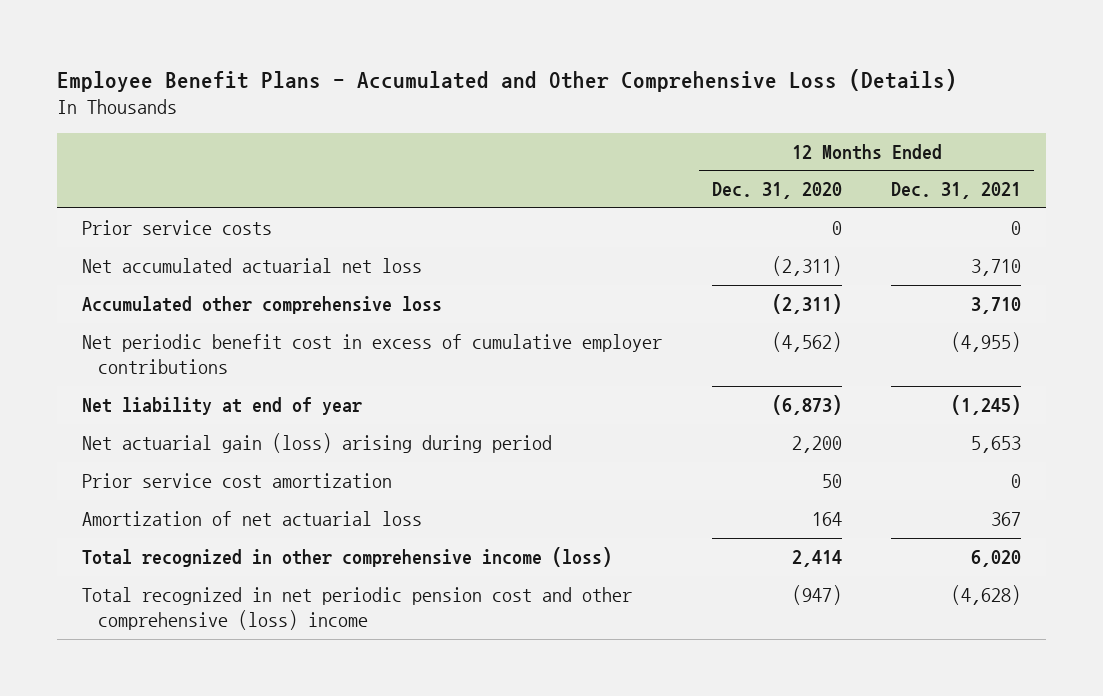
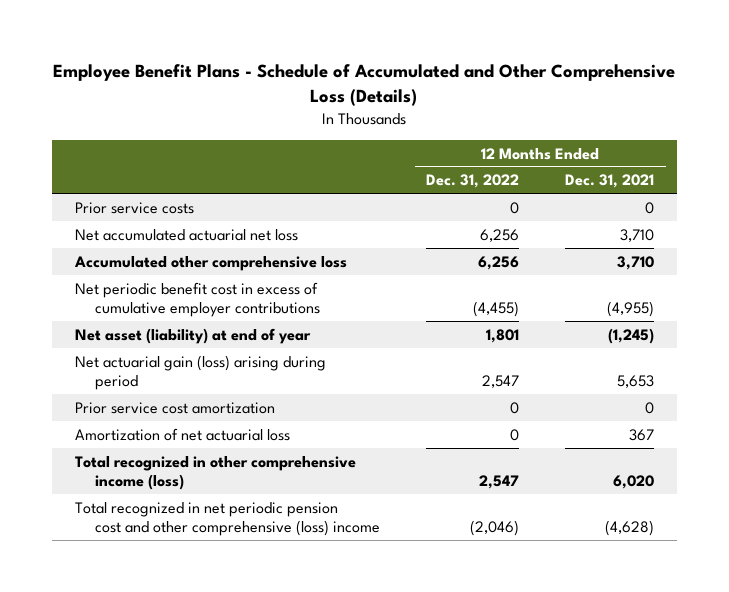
- Employee Benefit Plans - Accumulated and Other Comprehensive Loss (Details)
+ Employee Benefit Plans - Schedule of Accumulated and Other Comprehensive Loss (Details)
- | 12 Months Ended Dec. 31, 2020 | 12 Months Ended Dec. 31, 2021
+ | 12 Months Ended Dec. 31, 2022 | 12 Months Ended Dec. 31, 2021
- Net liability at end of year | (6,873) | (1,245)
+ Net asset (liability) at end of year | 1,801 | (1,245)

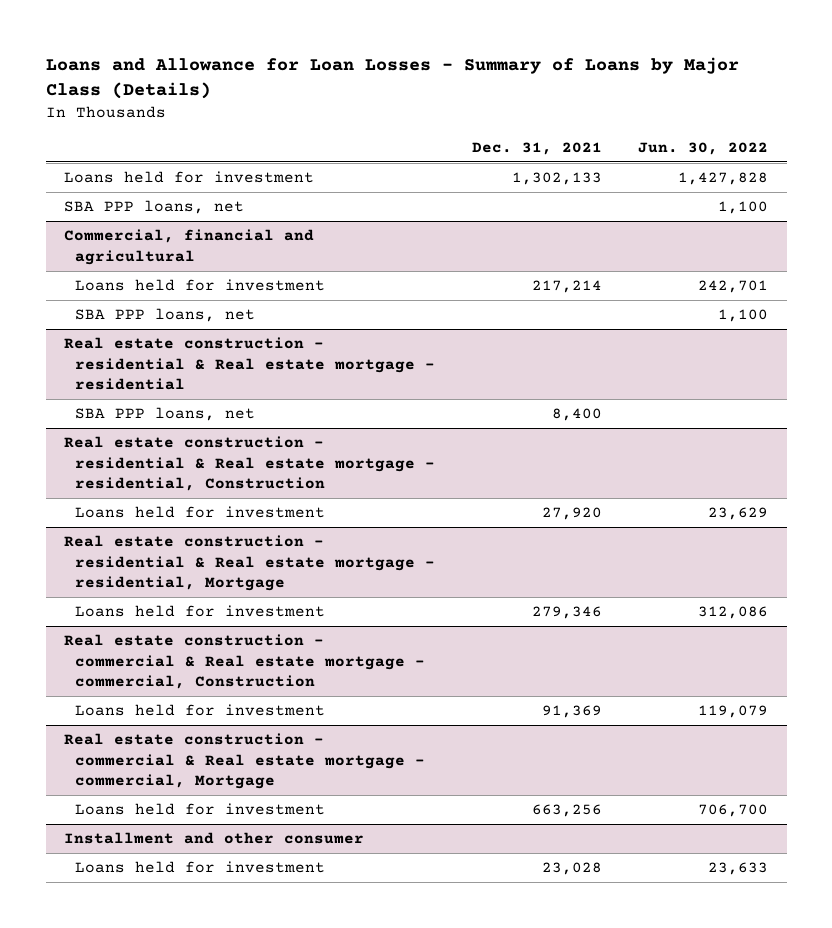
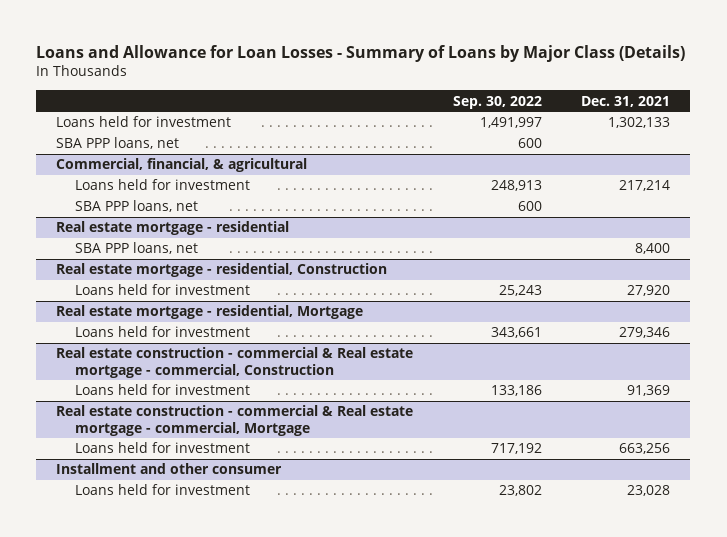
- | Dec. 31, 2021 | Jun. 30, 2022
+ | Sep. 30, 2022 | Dec. 31, 2021
- Commercial, financial and agricultural
+ Commercial, financial, & agricultural
- Real estate construction - residential & Real estate mortgage - residential
+ Real estate mortgage - residential
- Real estate construction - residential & Real estate mortgage - residential, Construction
+ Real estate mortgage - residential, Construction
- Real estate construction - residential & Real estate mortgage - residential, Mortgage
+ Real estate mortgage - residential, Mortgage

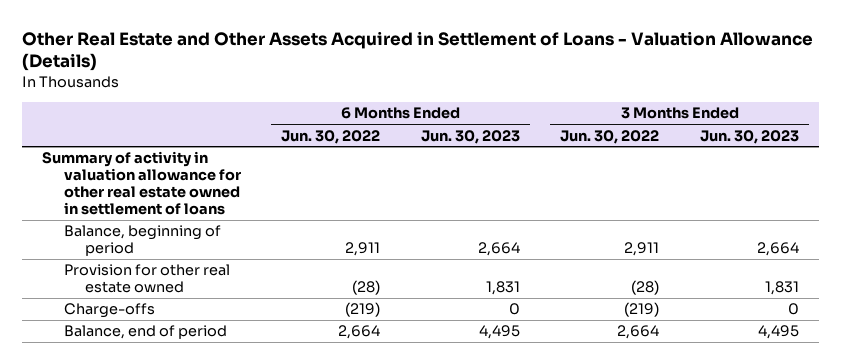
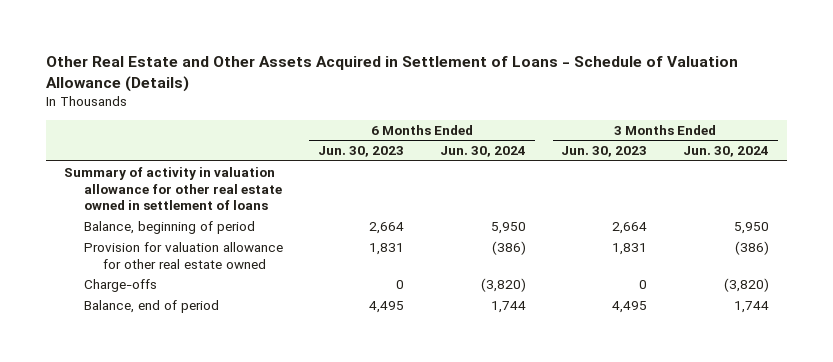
- Other Real Estate and Other Assets Acquired in Settlement of Loans - Valuation Allowance (Details)
+ Other Real Estate and Other Assets Acquired in Settlement of Loans - Schedule of Valuation Allowance (Details)
- | 6 Months Ended Jun. 30, 2022 | 6 Months Ended Jun. 30, 2023 | 3 Months Ended Jun. 30, 2022 | 3 Months Ended Jun. 30, 2023
+ | 6 Months Ended Jun. 30, 2023 | 6 Months Ended Jun. 30, 2024 | 3 Months Ended Jun. 30, 2023 | 3 Months Ended Jun. 30, 2024
- Provision for other real estate owned | (28) | 1,831 | (28) | 1,831
+ Provision for valuation allowance for other real estate owned | 1,831 | (386) | 1,831 | (386)

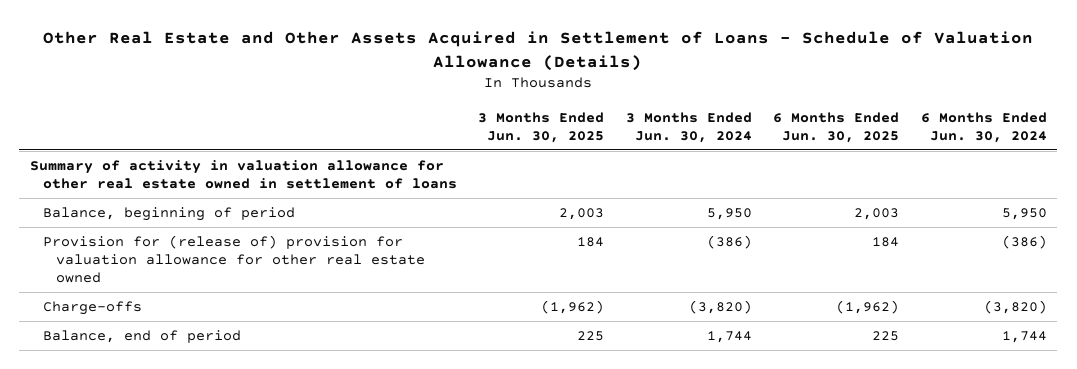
- | 6 Months Ended Jun. 30, 2023 | 6 Months Ended Jun. 30, 2024 | 3 Months Ended Jun. 30, 2023 | 3 Months Ended Jun. 30, 2024
+ | 3 Months Ended Jun. 30, 2025 | 3 Months Ended Jun. 30, 2024 | 6 Months Ended Jun. 30, 2025 | 6 Months Ended Jun. 30, 2024
- Provision for valuation allowance for other real estate owned | 1,831 | (386) | 1,831 | (386)
+ Provision for (release of) provision for valuation allowance for other real estate owned | 184 | (386) | 184 | (386)

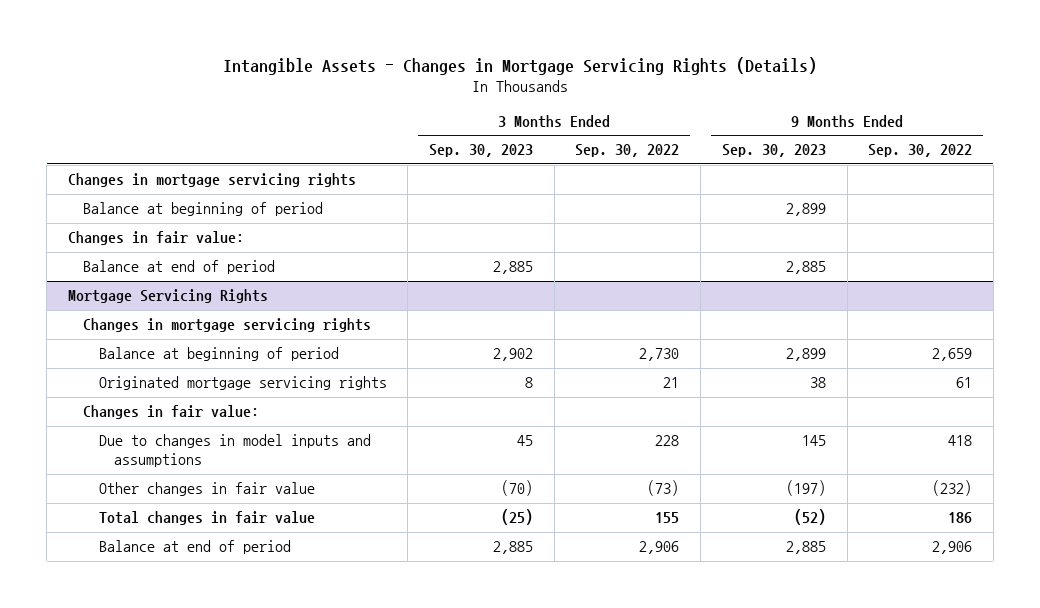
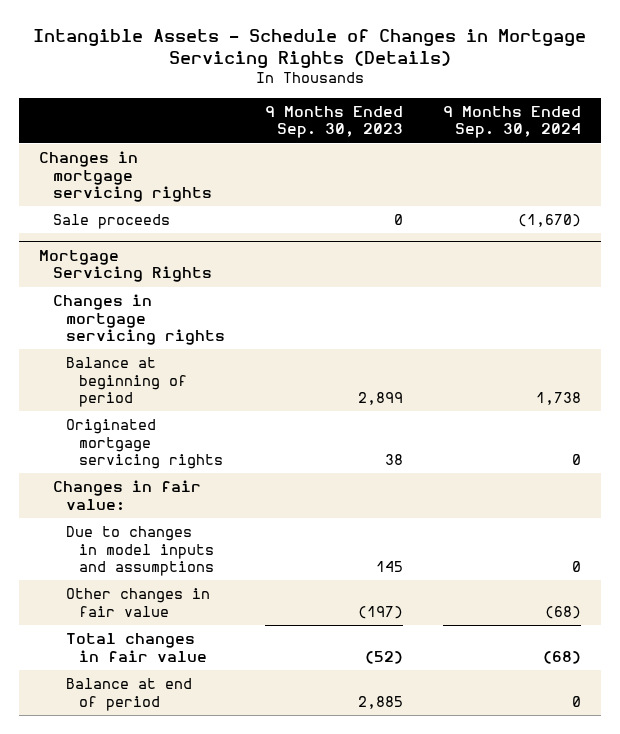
- Intangible Assets - Changes in Mortgage Servicing Rights (Details)
+ Intangible Assets - Schedule of Changes in Mortgage Servicing Rights (Details)
- | 3 Months Ended Sep. 30, 2023 | 3 Months Ended Sep. 30, 2022 | 9 Months Ended Sep. 30, 2023 | 9 Months Ended Sep. 30, 2022
+ | 9 Months Ended Sep. 30, 2023 | 9 Months Ended Sep. 30, 2024
- Balance at beginning of period | | | 2,899 |
- Changes in fair value:
- Balance at end of period | 2,885 | | 2,885 |
+ Sale proceeds | 0 | (1,670)

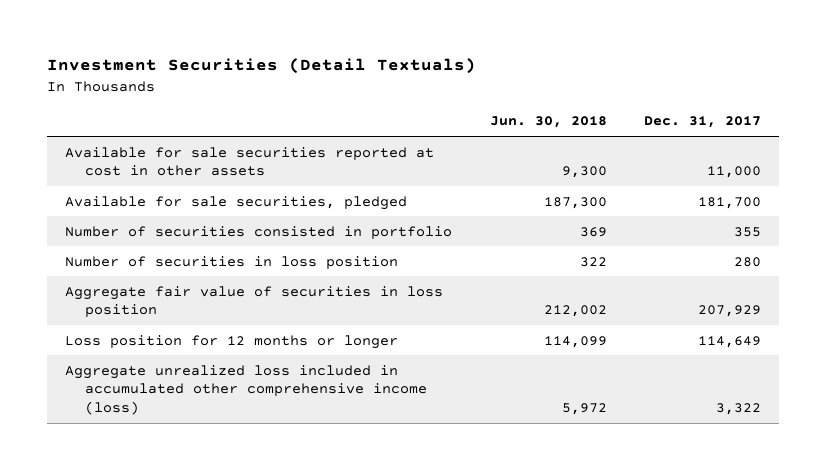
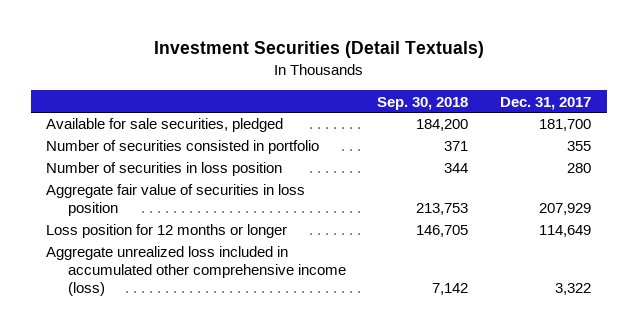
- | Jun. 30, 2018 | Dec. 31, 2017
+ | Sep. 30, 2018 | Dec. 31, 2017
- Available for sale securities reported at cost in other assets | 9,300 | 11,000

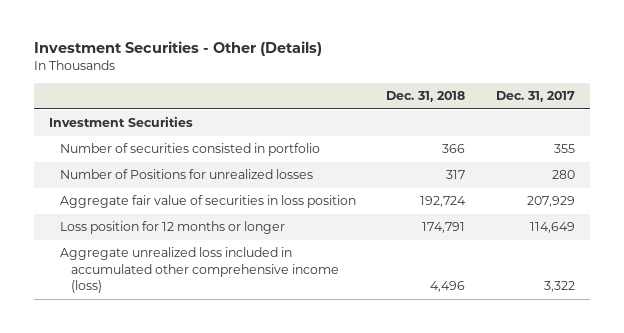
- Investment Securities (Detail Textuals)
+ Investment Securities - Other (Details)
- | Sep. 30, 2018 | Dec. 31, 2017
+ | Dec. 31, 2018 | Dec. 31, 2017
- Available for sale securities, pledged | 184,200 | 181,700
+ Investment Securities
- Number of securities in loss position | 344 | 280
+ Number of Positions for unrealized losses | 317 | 280

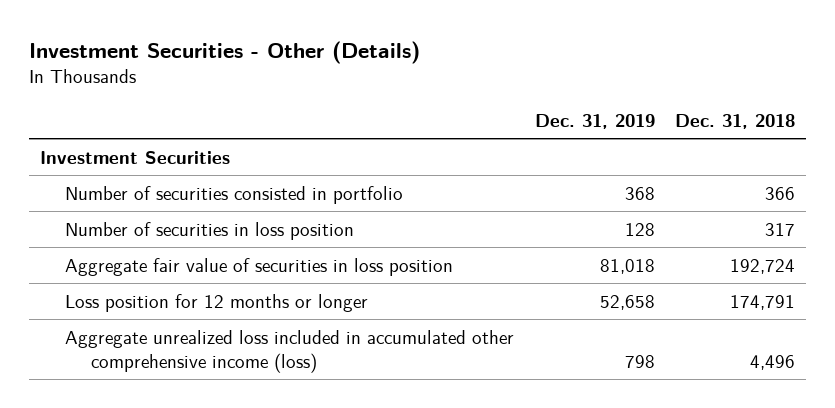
- | Dec. 31, 2018 | Dec. 31, 2017
+ | Dec. 31, 2019 | Dec. 31, 2018
- Number of Positions for unrealized losses | 317 | 280
+ Number of securities in loss position | 128 | 317

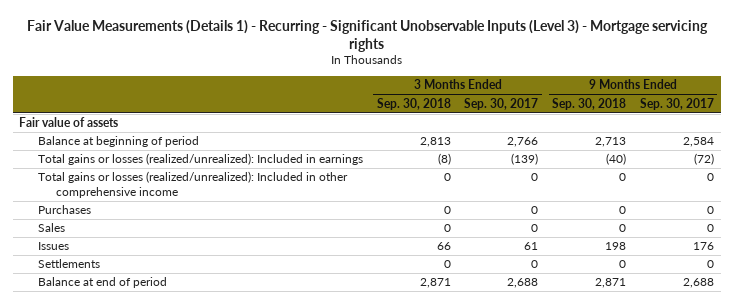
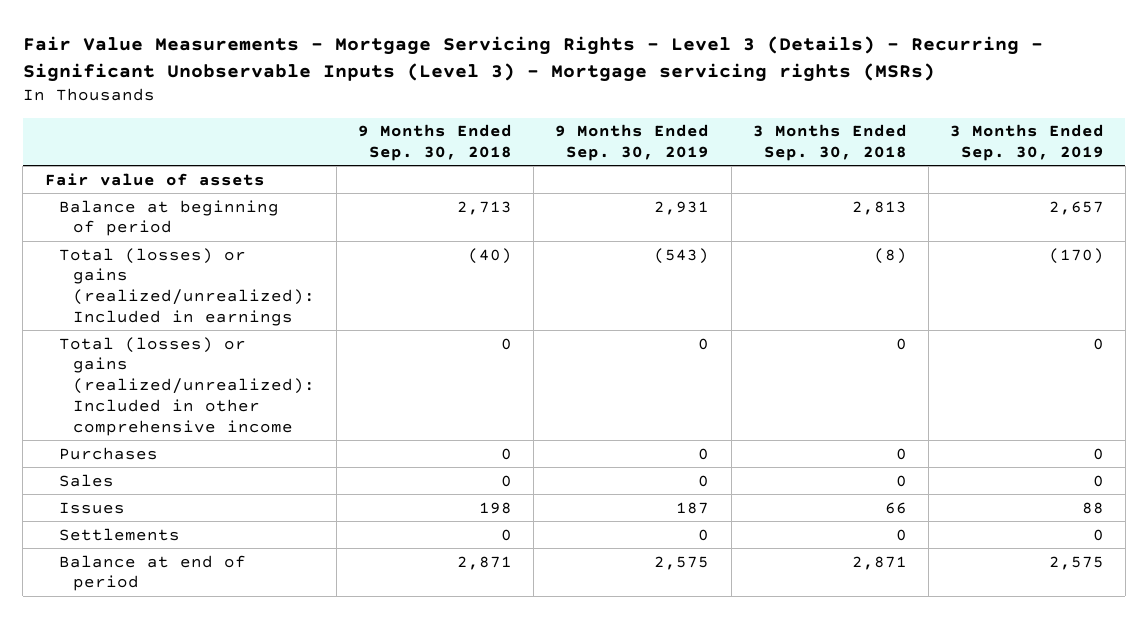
- Fair Value Measurements (Details 1) - Recurring - Significant Unobservable Inputs (Level 3) - Mortgage servicing rights
+ Fair Value Measurements - Mortgage Servicing Rights - Level 3 (Details) - Recurring - Significant Unobservable Inputs (Level 3) - Mortgage servicing rights (MSRs)
- | 3 Months Ended Sep. 30, 2018 | 3 Months Ended Sep. 30, 2017 | 9 Months Ended Sep. 30, 2018 | 9 Months Ended Sep. 30, 2017
+ | 9 Months Ended Sep. 30, 2018 | 9 Months Ended Sep. 30, 2019 | 3 Months Ended Sep. 30, 2018 | 3 Months Ended Sep. 30, 2019
- Total gains or losses (realized/unrealized): Included in earnings | (8) | (139) | (40) | (72)
- Total gains or losses (realized/unrealized): Included in other comprehensive income | 0 | 0 | 0 | 0
+ Total (losses) or gains (realized/unrealized): Included in earnings | (40) | (543) | (8) | (170)
+ Total (losses) or gains (realized/unrealized): Included in other comprehensive income | 0 | 0 | 0 | 0

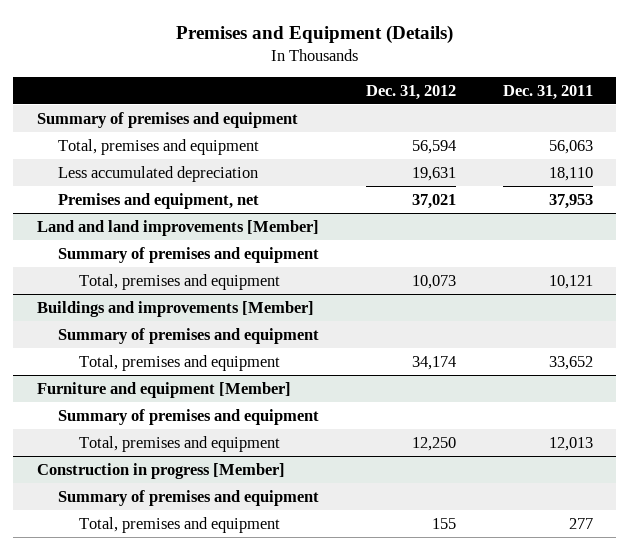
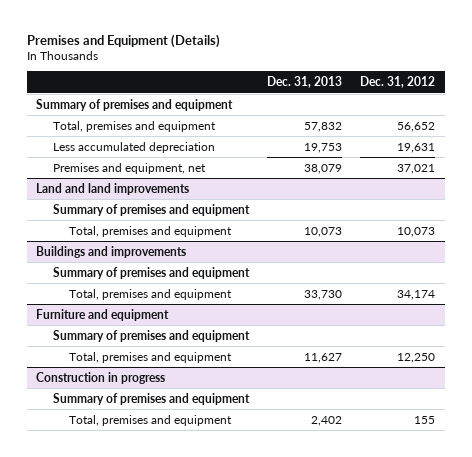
- | Dec. 31, 2012 | Dec. 31, 2011
+ | Dec. 31, 2013 | Dec. 31, 2012
- Total, premises and equipment | 56,594 | 56,063
+ Total, premises and equipment | 57,832 | 56,652
- Land and land improvements [Member]
+ Land and land improvements
- Buildings and improvements [Member]
+ Buildings and improvements
- Furniture and equipment [Member]
+ Furniture and equipment
- Construction in progress [Member]
+ Construction in progress

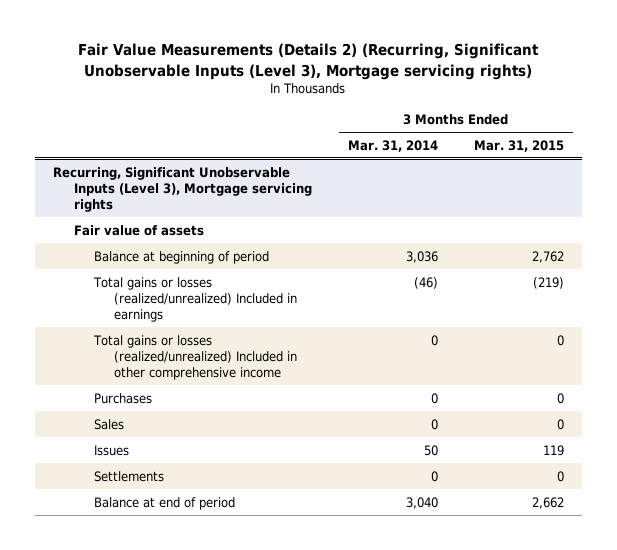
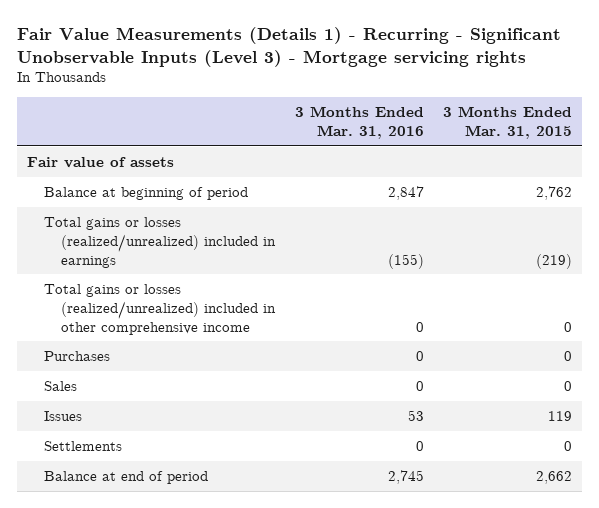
- Fair Value Measurements (Details 2) (Recurring, Significant Unobservable Inputs (Level 3), Mortgage servicing rights)
+ Fair Value Measurements (Details 1) - Recurring - Significant Unobservable Inputs (Level 3) - Mortgage servicing rights
- | 3 Months Ended Mar. 31, 2014 | 3 Months Ended Mar. 31, 2015
+ | 3 Months Ended Mar. 31, 2016 | 3 Months Ended Mar. 31, 2015
- Recurring, Significant Unobservable Inputs (Level 3), Mortgage servicing rights
- Total gains or losses (realized/unrealized) Included in earnings | (46) | (219)
- Total gains or losses (realized/unrealized) Included in other comprehensive income | 0 | 0
+ Total gains or losses (realized/unrealized) included in earnings | (155) | (219)
+ Total gains or losses (realized/unrealized) included in other comprehensive income | 0 | 0

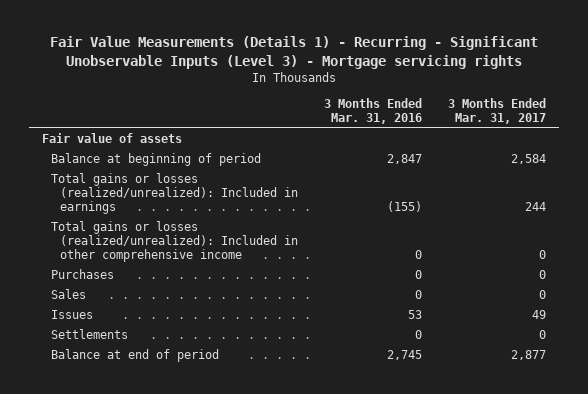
- | 3 Months Ended Mar. 31, 2016 | 3 Months Ended Mar. 31, 2015
+ | 3 Months Ended Mar. 31, 2016 | 3 Months Ended Mar. 31, 2017
- Total gains or losses (realized/unrealized) included in earnings | (155) | (219)
- Total gains or losses (realized/unrealized) included in other comprehensive income | 0 | 0
+ Total gains or losses (realized/unrealized): Included in earnings | (155) | 244
+ Total gains or losses (realized/unrealized): Included in other comprehensive income | 0 | 0

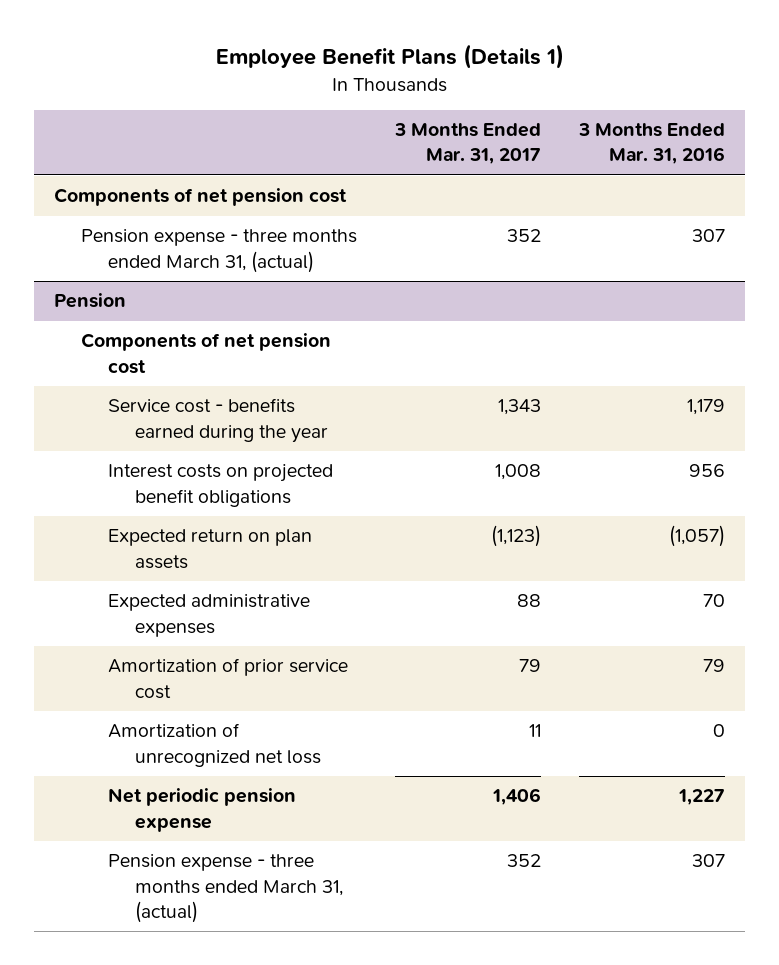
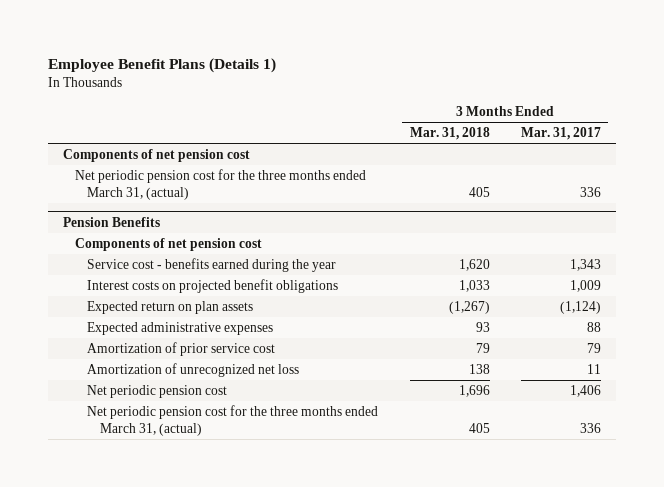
- | 3 Months Ended Mar. 31, 2017 | 3 Months Ended Mar. 31, 2016
+ | 3 Months Ended Mar. 31, 2018 | 3 Months Ended Mar. 31, 2017
- Pension expense - three months ended March 31, (actual) | 352 | 307
- Pension
+ Net periodic pension cost for the three months ended March 31, (actual) | 405 | 336
+ Pension Benefits
- Interest costs on projected benefit obligations | 1,008 | 956
- Expected return on plan assets | (1,123) | (1,057)
+ Interest costs on projected benefit obligations | 1,033 | 1,009
+ Expected return on plan assets | (1,267) | (1,124)
- Net periodic pension expense | 1,406 | 1,227
- Pension expense - three months ended March 31, (actual) | 352 | 307
+ Net periodic pension cost | 1,696 | 1,406
+ Net periodic pension cost for the three months ended March 31, (actual) | 405 | 336

